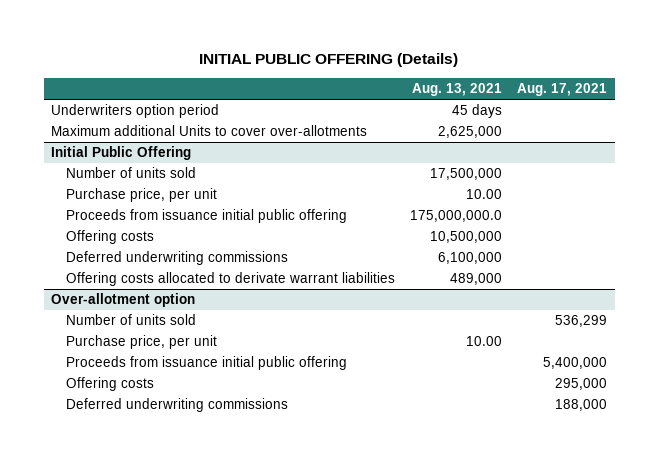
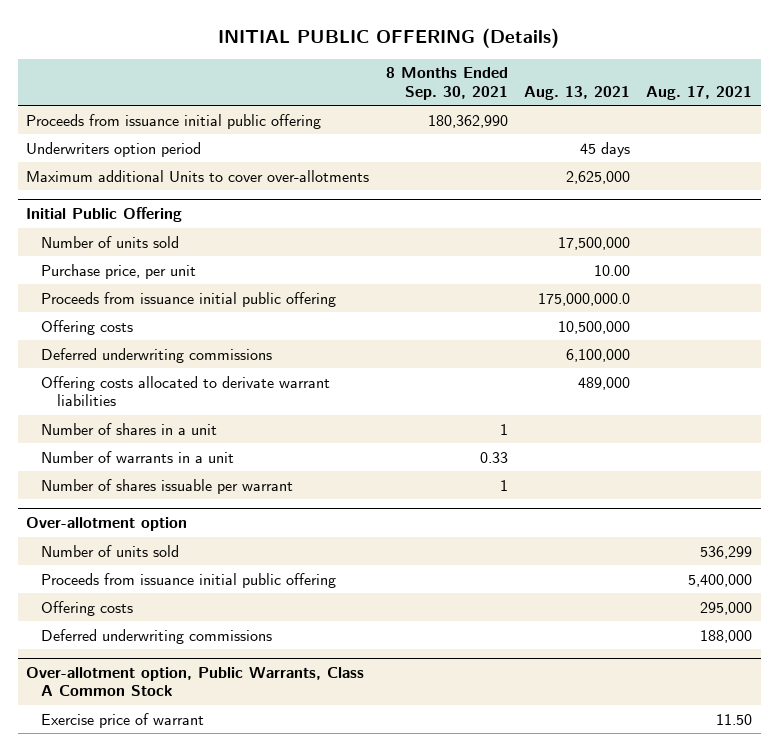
- | Aug. 13, 2021 | Aug. 17, 2021
+ | 8 Months Ended Sep. 30, 2021 | Aug. 13, 2021 | Aug. 17, 2021
+ Proceeds from issuance initial public offering | 180,362,990 | |
@ Initial Public Offering
+ Number of shares in a unit | 1 | |
+ Number of warrants in a unit | 0.33 | |
+ Number of shares issuable per warrant | 1 | |
@ Over-allotment option
- Purchase price, per unit | 10.00 |
+ Over-allotment option, Public Warrants, Class A Common Stock
+ Exercise price of warrant | | | 11.50

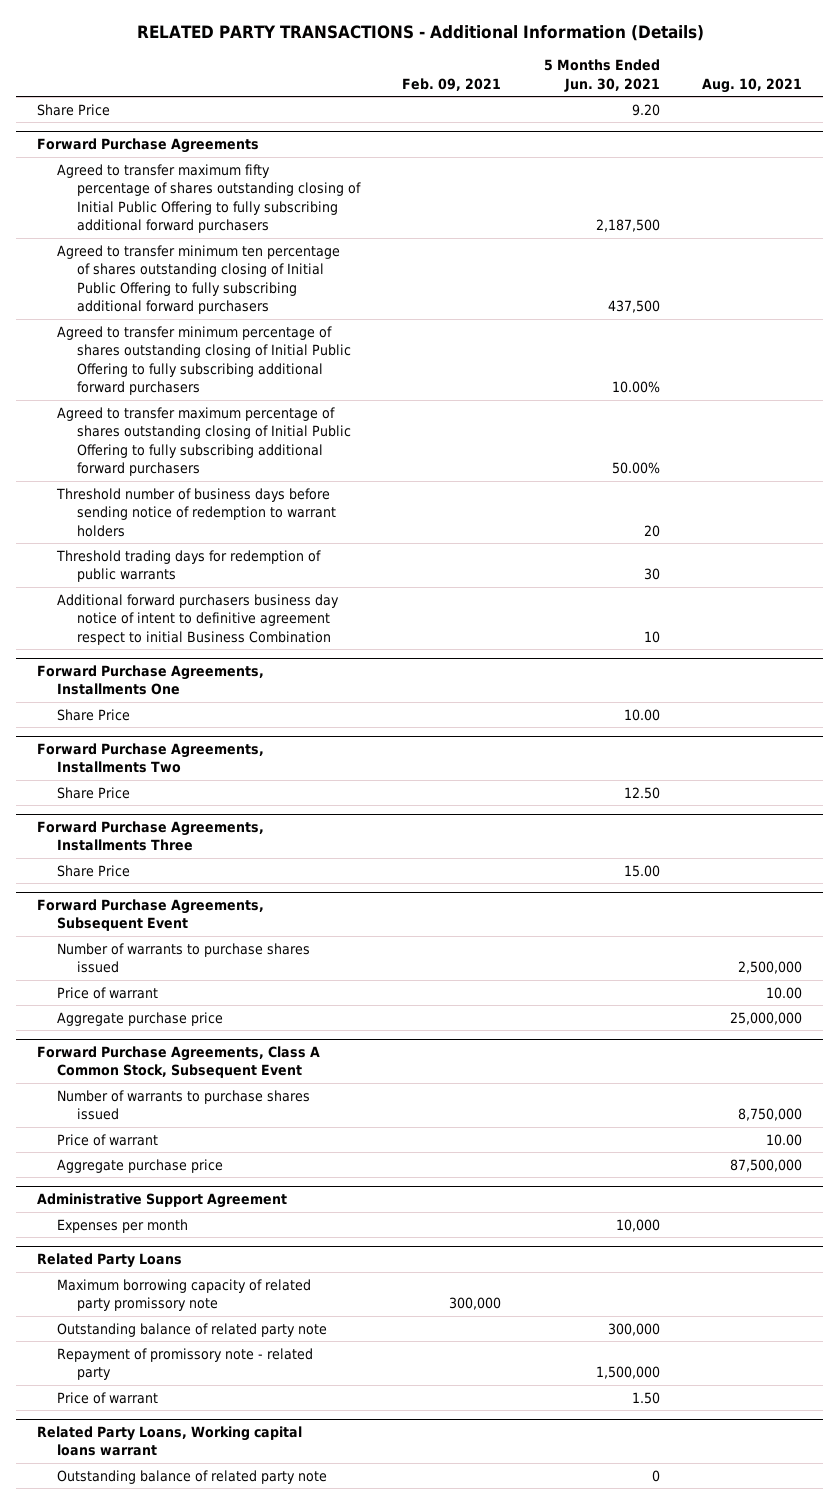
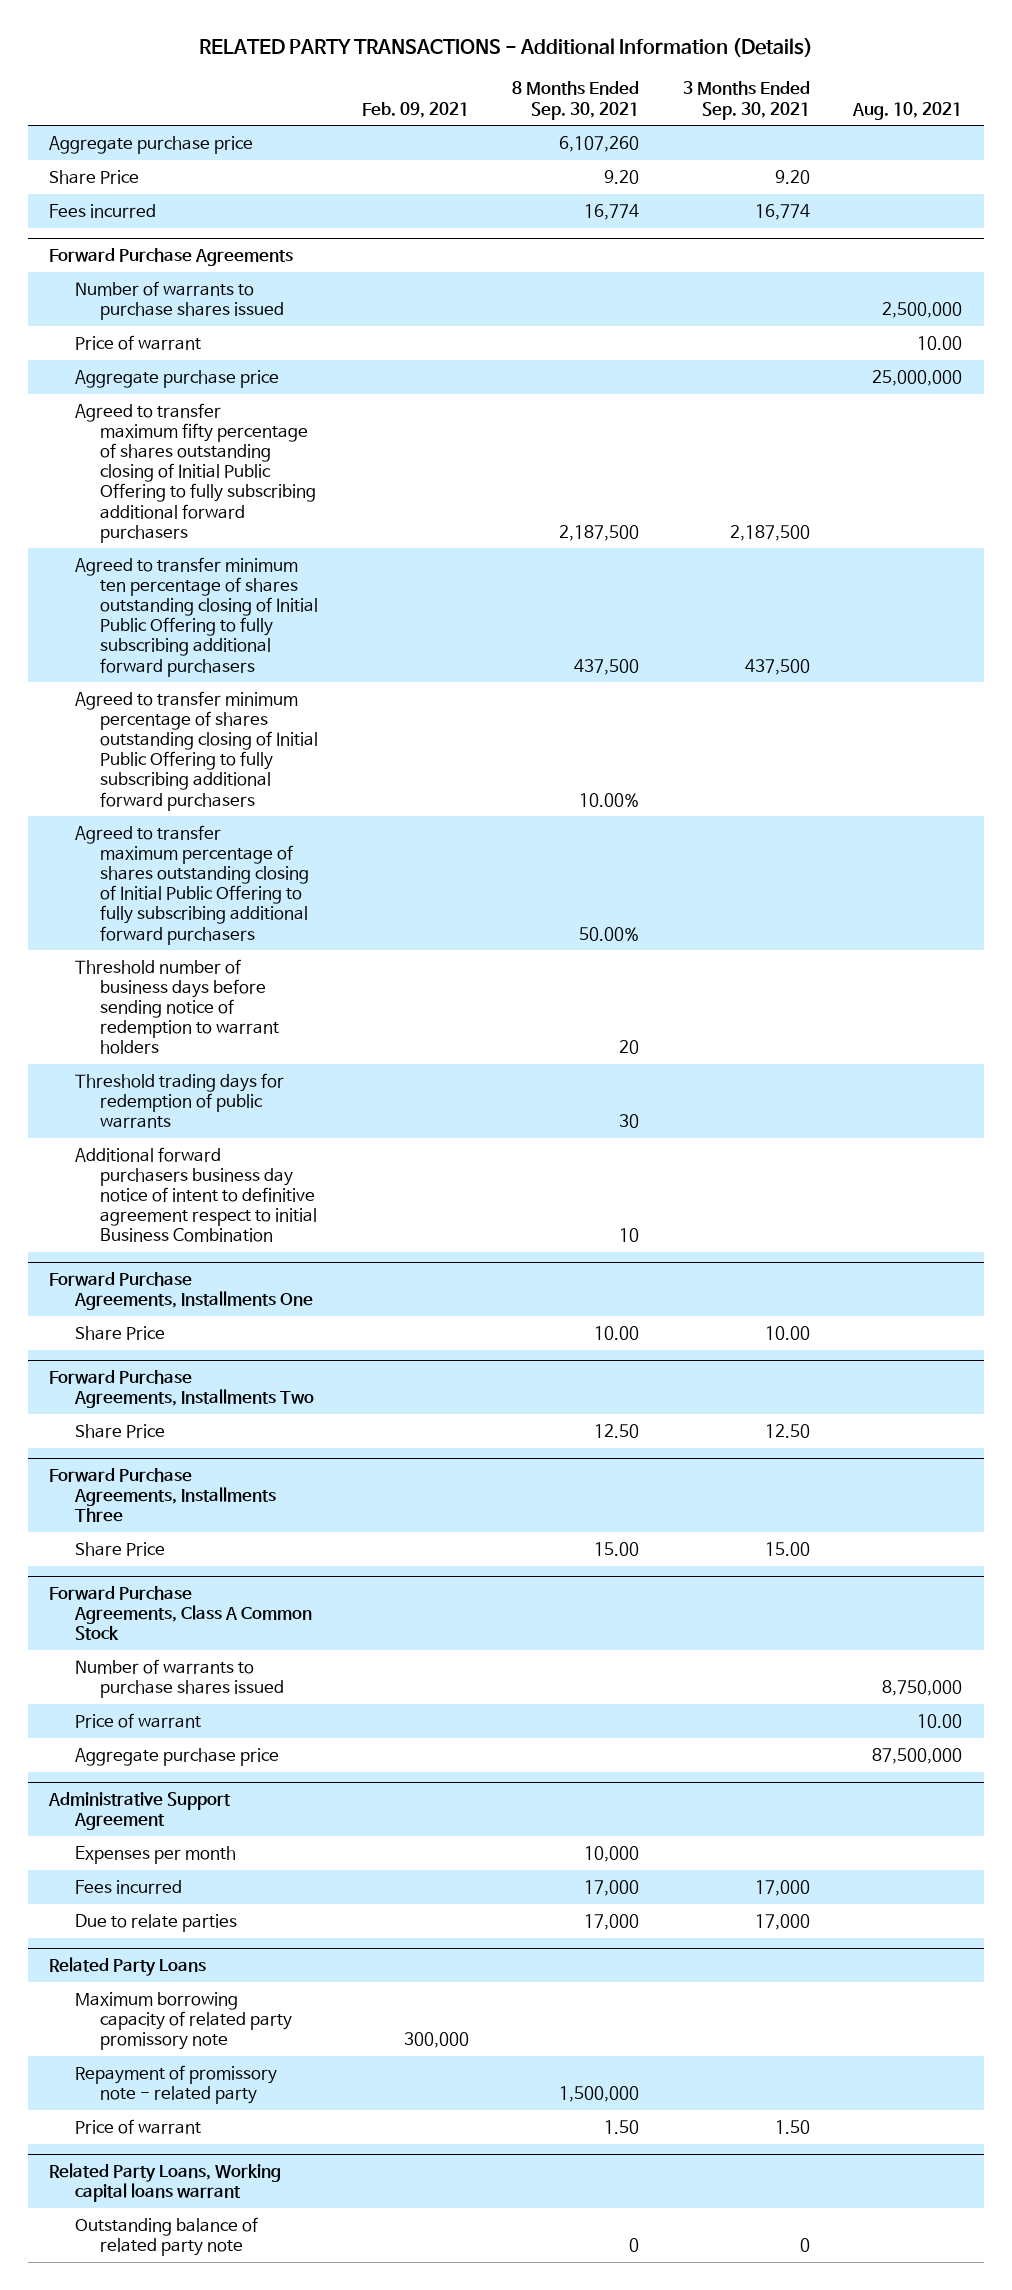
- | Feb. 09, 2021 | 5 Months Ended Jun. 30, 2021 | Aug. 10, 2021
+ | Feb. 09, 2021 | 8 Months Ended Sep. 30, 2021 | 3 Months Ended Sep. 30, 2021 | Aug. 10, 2021
+ Aggregate purchase price | | 6,107,260 | |
+ Fees incurred | | 16,774 | 16,774 |
@ Forward Purchase Agreements
+ Number of warrants to purchase shares issued | | | | 2,500,000
+ Price of warrant | | | | 10.00
+ Aggregate purchase price | | | | 25,000,000
- Forward Purchase Agreements, Subsequent Event
- Number of warrants to purchase shares issued | | | 2,500,000
- Price of warrant | | | 10.00
- Aggregate purchase price | | | 25,000,000
- Forward Purchase Agreements, Class A Common Stock, Subsequent Event
+ Forward Purchase Agreements, Class A Common Stock
@ Administrative Support Agreement
+ Fees incurred | | 17,000 | 17,000 |
+ Due to relate parties | | 17,000 | 17,000 |
@ Related Party Loans
- Outstanding balance of related party note | | 300,000 |

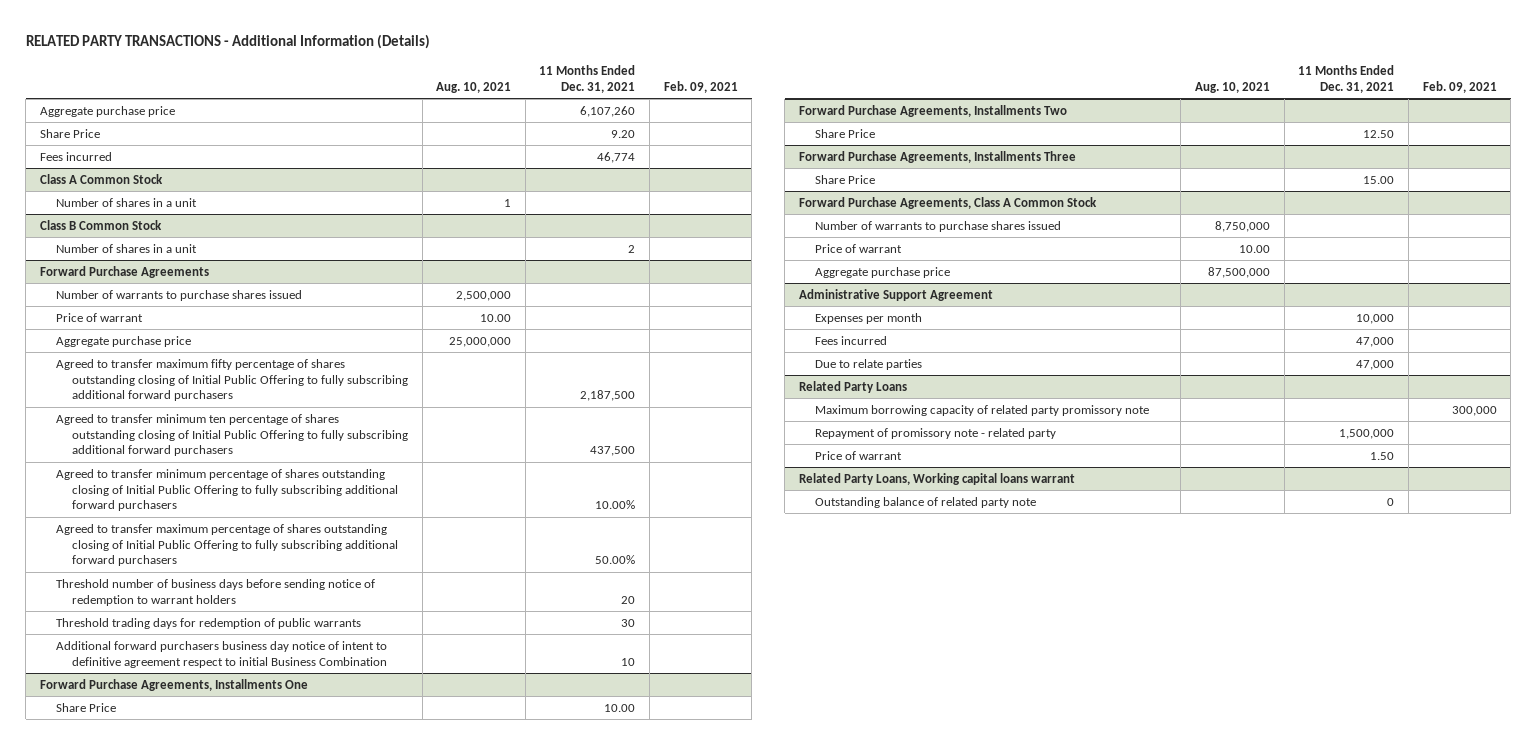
- | Feb. 09, 2021 | 8 Months Ended Sep. 30, 2021 | 3 Months Ended Sep. 30, 2021 | Aug. 10, 2021
+ | Aug. 10, 2021 | 11 Months Ended Dec. 31, 2021 | Feb. 09, 2021
+ Class A Common Stock
+ Number of shares in a unit | 1 | |
+ Class B Common Stock
+ Number of shares in a unit | | 2 |

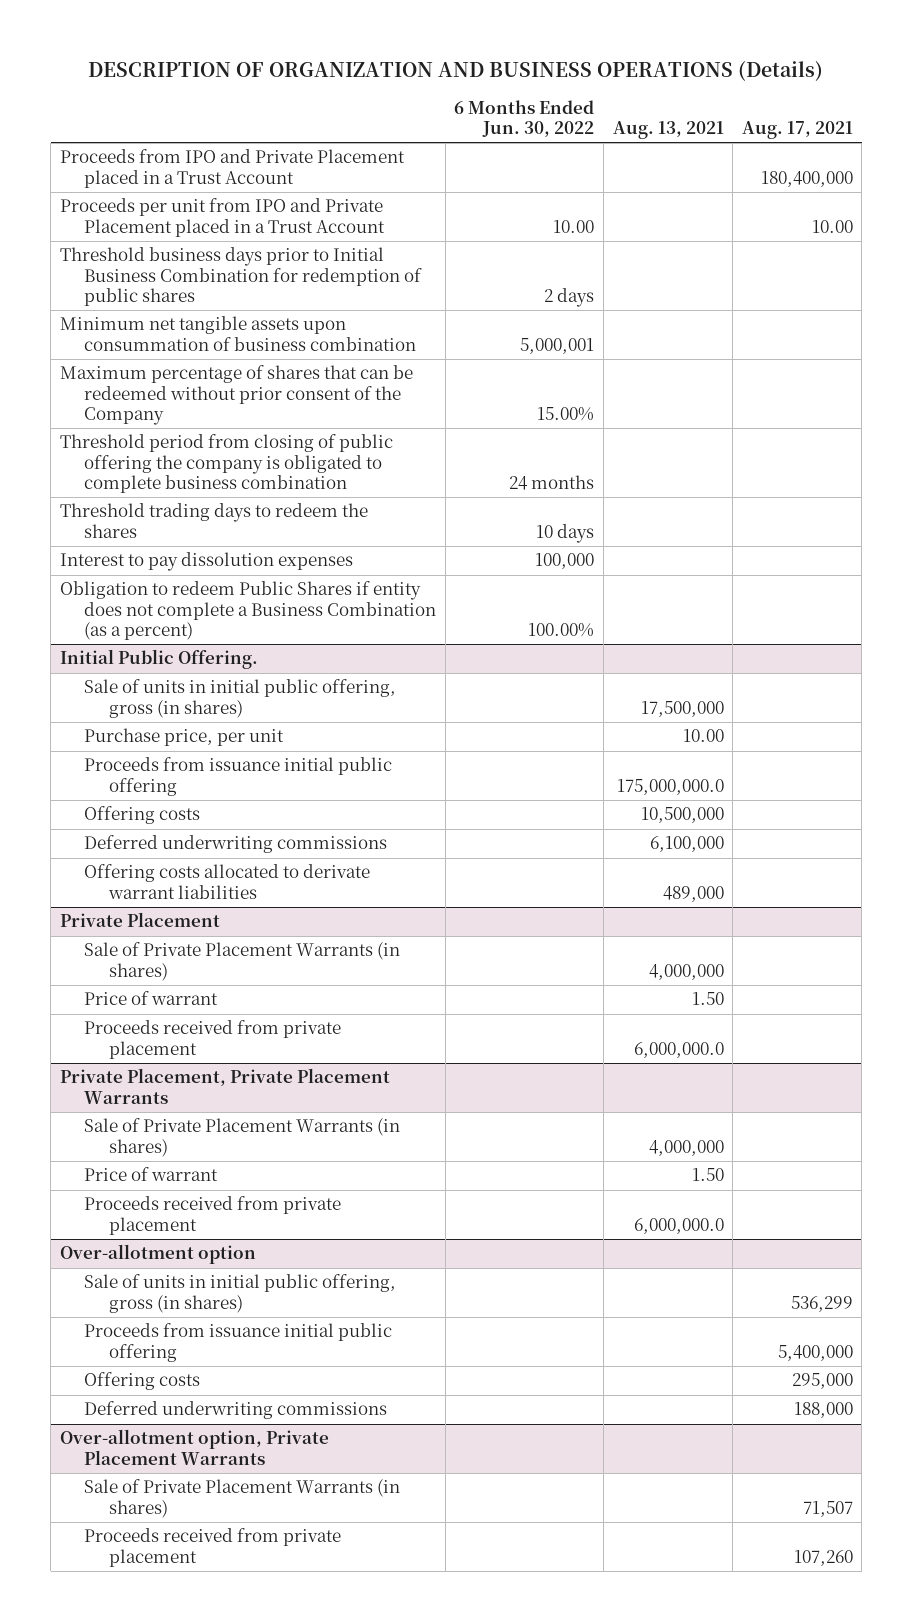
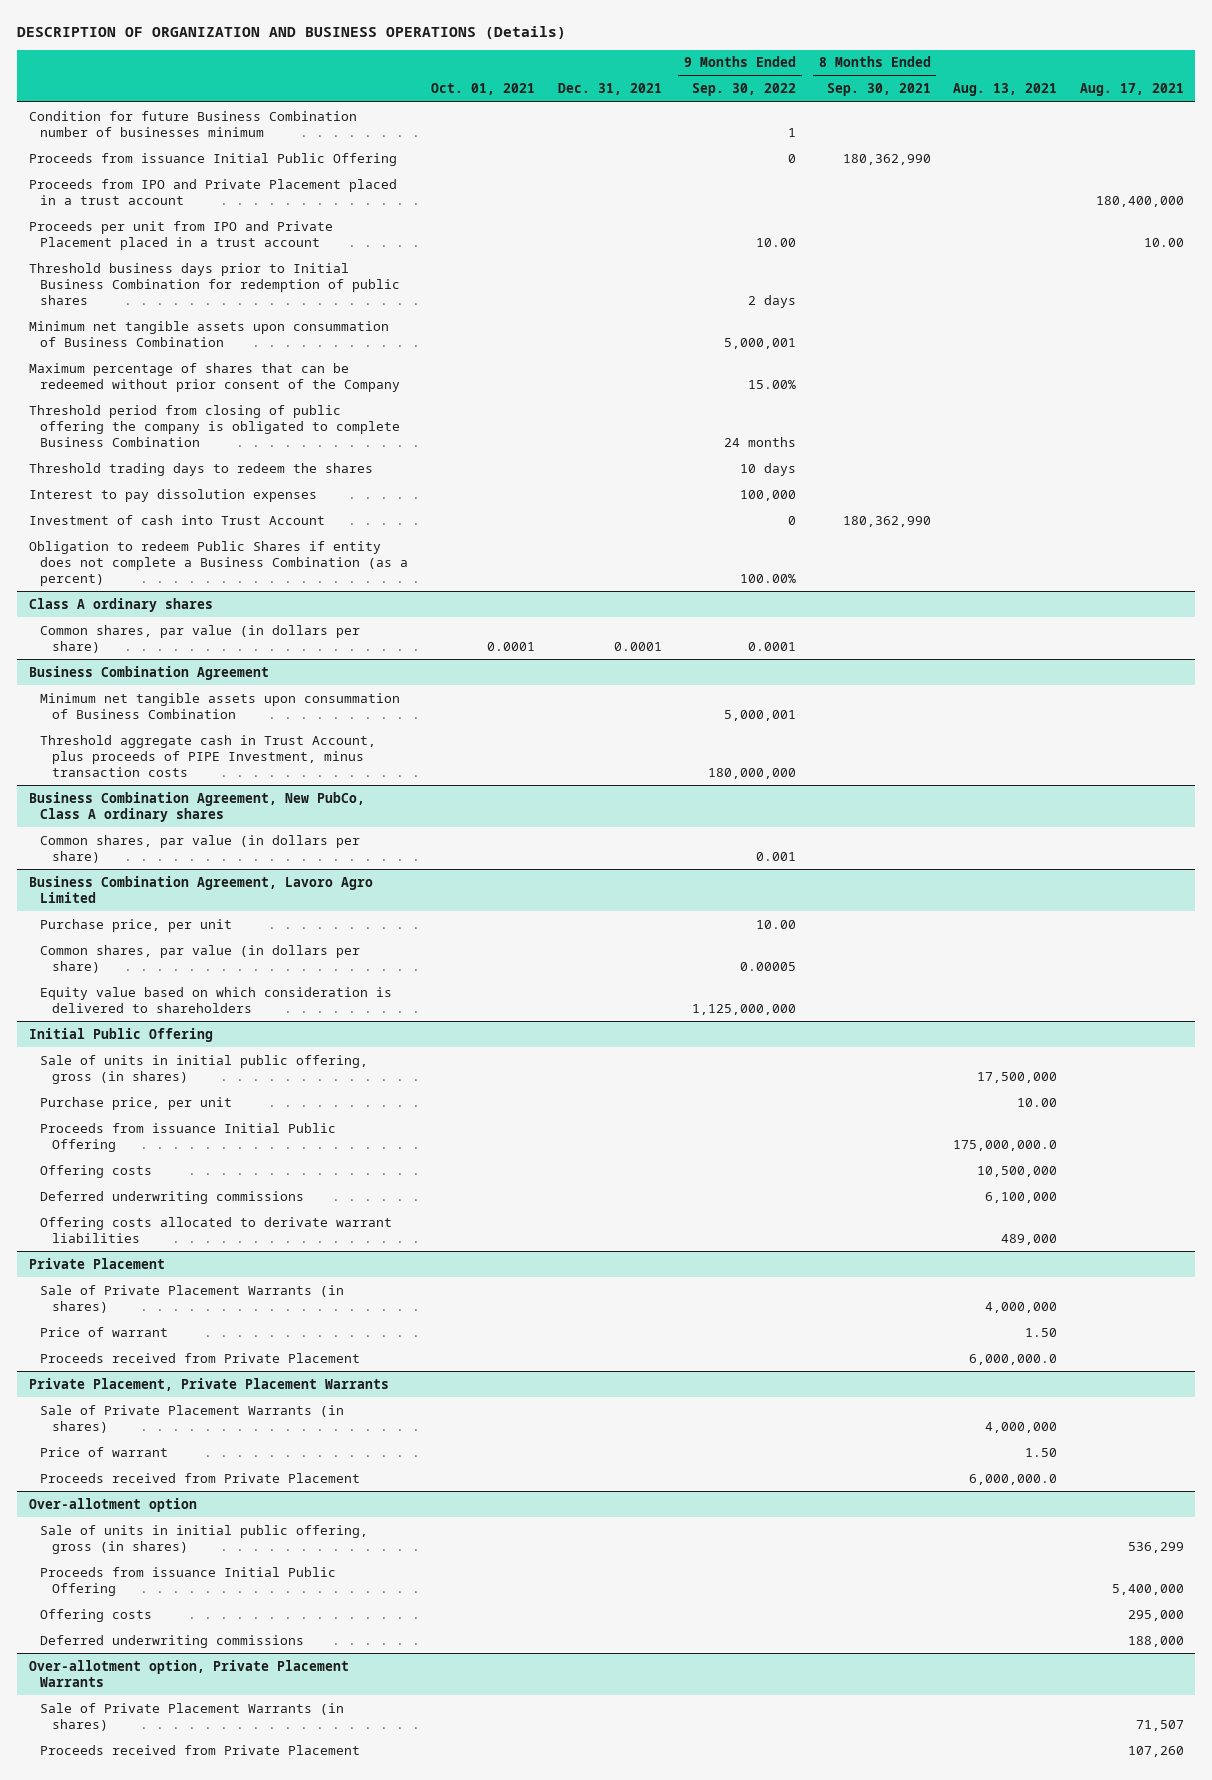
- | 6 Months Ended Jun. 30, 2022 | Aug. 13, 2021 | Aug. 17, 2021
+ | Oct. 01, 2021 | Dec. 31, 2021 | 9 Months Ended Sep. 30, 2022 | 8 Months Ended Sep. 30, 2021 | Aug. 13, 2021 | Aug. 17, 2021
- Proceeds from IPO and Private Placement placed in a Trust Account | | | 180,400,000
- Proceeds per unit from IPO and Private Placement placed in a Trust Account | 10.00 | | 10.00
+ Condition for future Business Combination number of businesses minimum | | | 1 | | |
+ Proceeds from issuance Initial Public Offering | | | 0 | 180,362,990 | |
+ Proceeds from IPO and Private Placement placed in a trust account | | | | | | 180,400,000
+ Proceeds per unit from IPO and Private Placement placed in a trust account | | | 10.00 | | | 10.00
- Minimum net tangible assets upon consummation of business combination | 5,000,001 | |
+ Minimum net tangible assets upon consummation of Business Combination | | | 5,000,001 | | |
- Threshold period from closing of public offering the company is obligated to complete business combination | 24 months | |
+ Threshold period from closing of public offering the company is obligated to complete Business Combination | | | 24 months | | |
+ Investment of cash into Trust Account | | | 0 | 180,362,990 | |
- Initial Public Offering.
+ Class A ordinary shares
+ Common shares, par value (in dollars per share) | 0.0001 | 0.0001 | 0.0001 | | |
+ Business Combination Agreement
+ Minimum net tangible assets upon consummation of Business Combination | | | 5,000,001 | | |
+ Threshold aggregate cash in Trust Account, plus proceeds of PIPE Investment, minus transaction costs | | | 180,000,000 | | |
+ Business Combination Agreement, New PubCo, Class A ordinary shares
+ Common shares, par value (in dollars per share) | | | 0.001 | | |
+ Business Combination Agreement, Lavoro Agro Limited
+ Purchase price, per unit | | | 10.00 | | |
+ Common shares, par value (in dollars per share) | | | 0.00005 | | |
+ Equity value based on which consideration is delivered to shareholders | | | 1,125,000,000 | | |
+ Initial Public Offering
- Proceeds from issuance initial public offering | | 175,000,000.0 |
+ Proceeds from issuance Initial Public Offering | | | | | 175,000,000.0 |
@ Private Placement
- Proceeds received from private placement | | 6,000,000.0 |
+ Proceeds received from Private Placement | | | | | 6,000,000.0 |
@ Private Placement, Private Placement Warrants
- Proceeds received from private placement | | 6,000,000.0 |
+ Proceeds received from Private Placement | | | | | 6,000,000.0 |
@ Over-allotment option
- Proceeds from issuance initial public offering | | | 5,400,000
+ Proceeds from issuance Initial Public Offering | | | | | | 5,400,000
@ Over-allotment option, Private Placement Warrants
- Proceeds received from private placement | | | 107,260
+ Proceeds received from Private Placement | | | | | | 107,260

